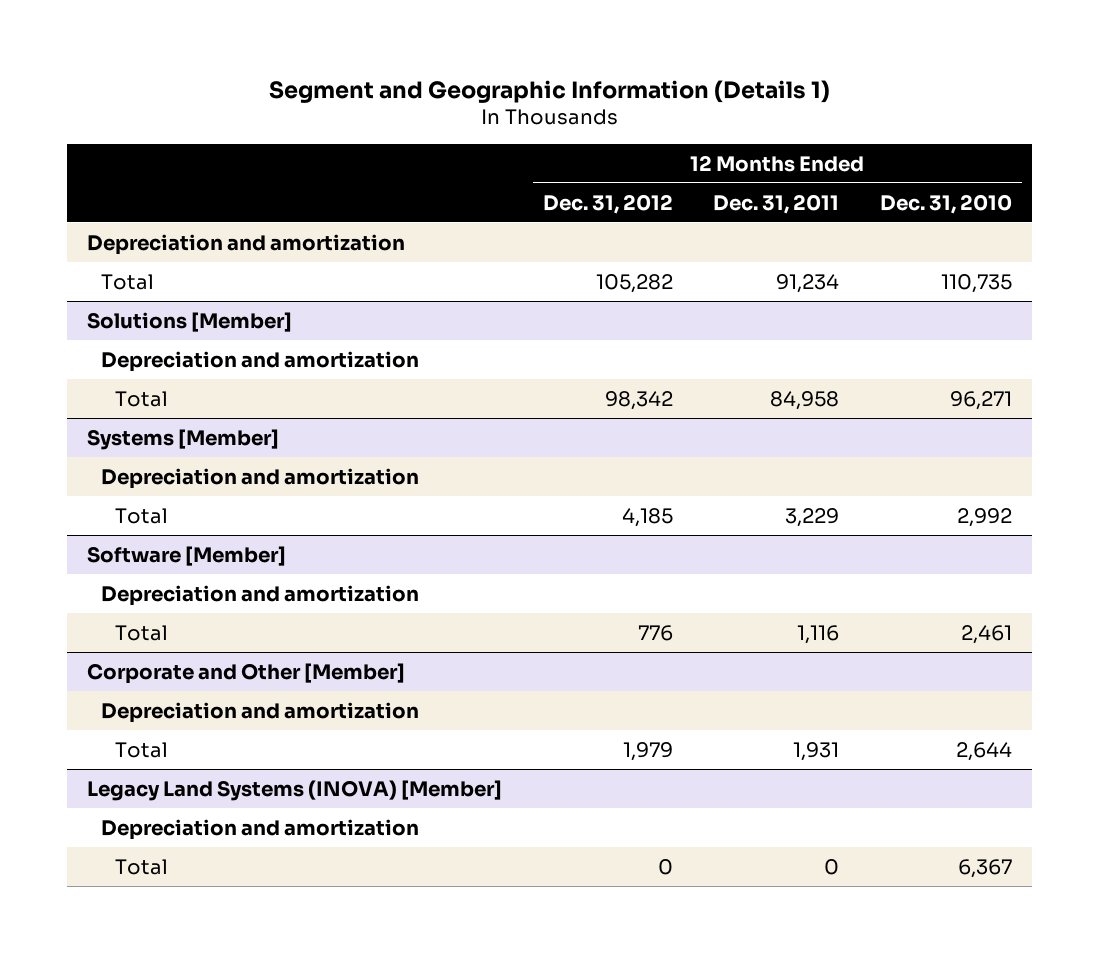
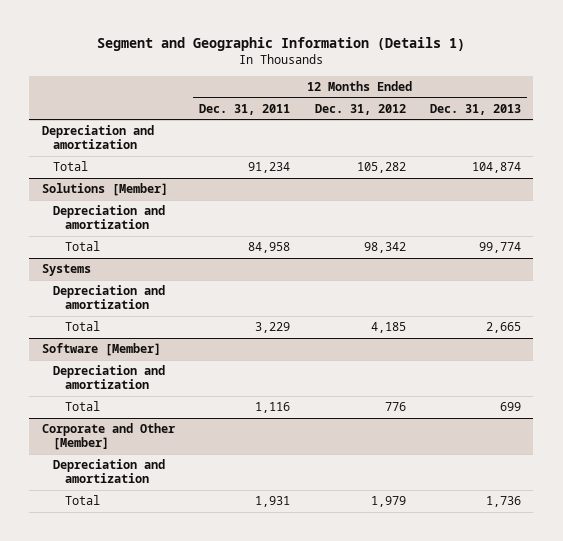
- | 12 Months Ended Dec. 31, 2012 | 12 Months Ended Dec. 31, 2011 | 12 Months Ended Dec. 31, 2010
+ | 12 Months Ended Dec. 31, 2011 | 12 Months Ended Dec. 31, 2012 | 12 Months Ended Dec. 31, 2013
- Systems [Member]
+ Systems
- Legacy Land Systems (INOVA) [Member]
- Depreciation and amortization
- Total | 0 | 0 | 6,367

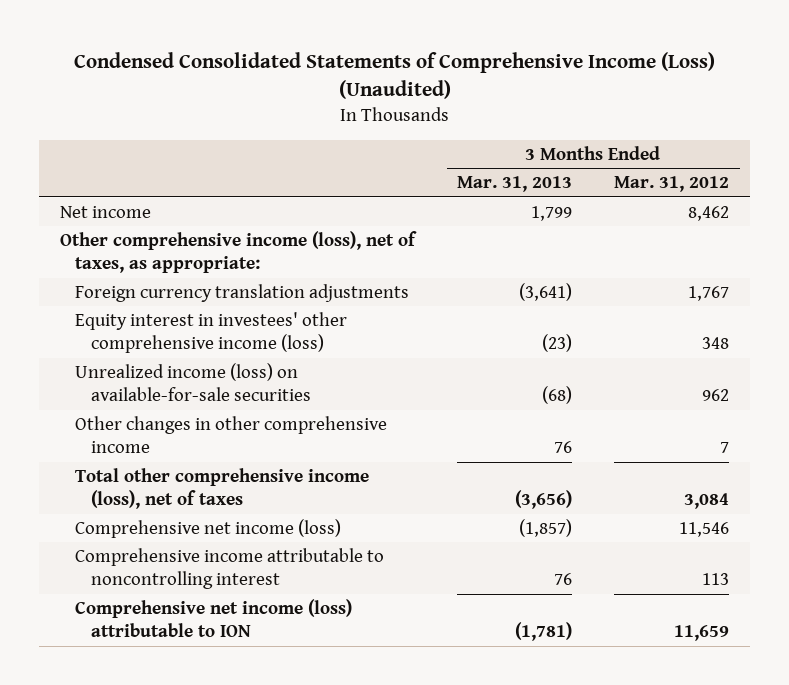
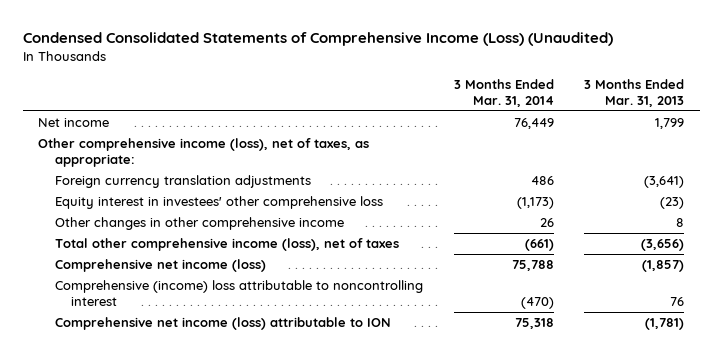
- | 3 Months Ended Mar. 31, 2013 | 3 Months Ended Mar. 31, 2012
+ | 3 Months Ended Mar. 31, 2014 | 3 Months Ended Mar. 31, 2013
- Equity interest in investees' other comprehensive income (loss) | (23) | 348
- Unrealized income (loss) on available-for-sale securities | (68) | 962
- Other changes in other comprehensive income | 76 | 7
+ Equity interest in investees' other comprehensive loss | (1,173) | (23)
+ Other changes in other comprehensive income | 26 | 8
- Comprehensive income attributable to noncontrolling interest | 76 | 113
+ Comprehensive (income) loss attributable to noncontrolling interest | (470) | 76

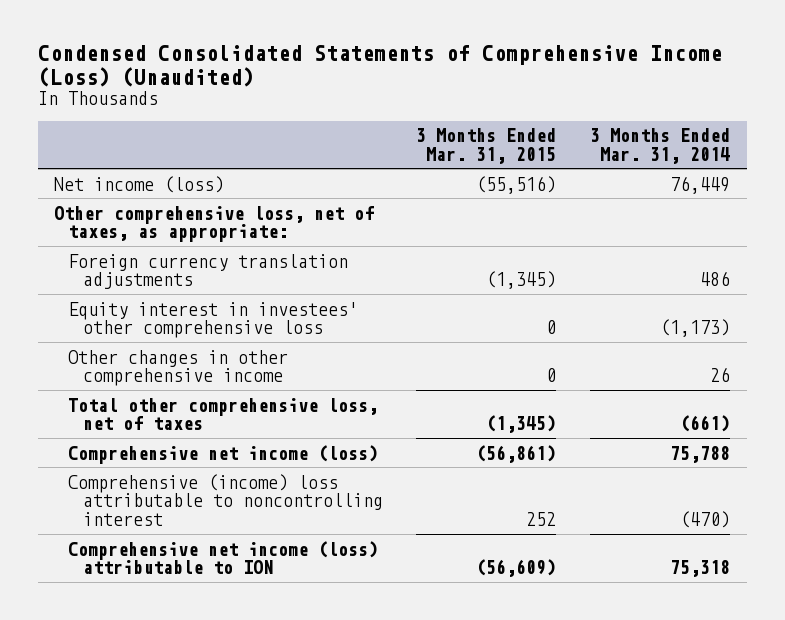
- | 3 Months Ended Mar. 31, 2014 | 3 Months Ended Mar. 31, 2013
+ | 3 Months Ended Mar. 31, 2015 | 3 Months Ended Mar. 31, 2014
- Net income | 76,449 | 1,799
- Other comprehensive income (loss), net of taxes, as appropriate:
+ Net income (loss) | (55,516) | 76,449
+ Other comprehensive loss, net of taxes, as appropriate:
- Total other comprehensive income (loss), net of taxes | (661) | (3,656)
+ Total other comprehensive loss, net of taxes | (1,345) | (661)

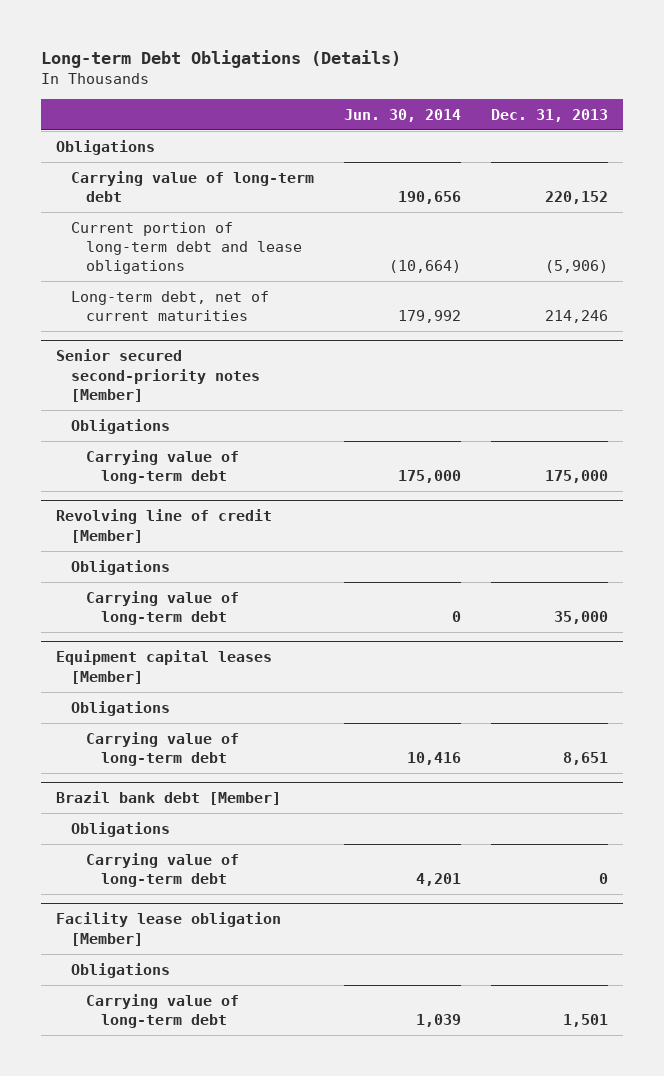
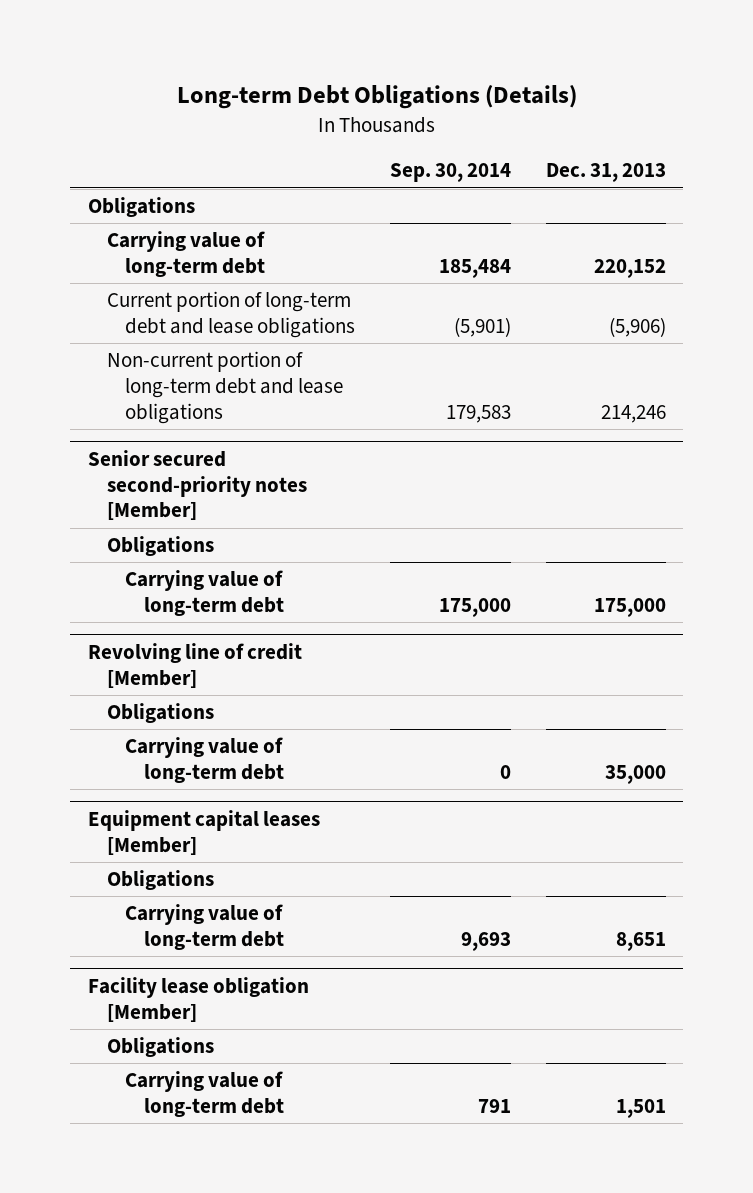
- | Jun. 30, 2014 | Dec. 31, 2013
+ | Sep. 30, 2014 | Dec. 31, 2013
- Long-term debt, net of current maturities | 179,992 | 214,246
+ Non-current portion of long-term debt and lease obligations | 179,583 | 214,246
- Brazil bank debt [Member]
- Obligations
- Carrying value of long-term debt | 4,201 | 0

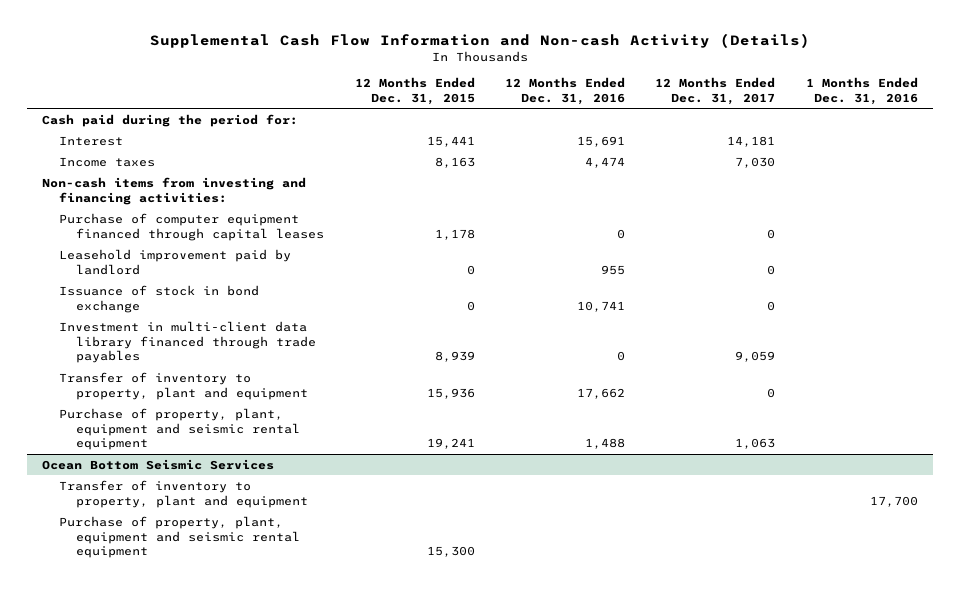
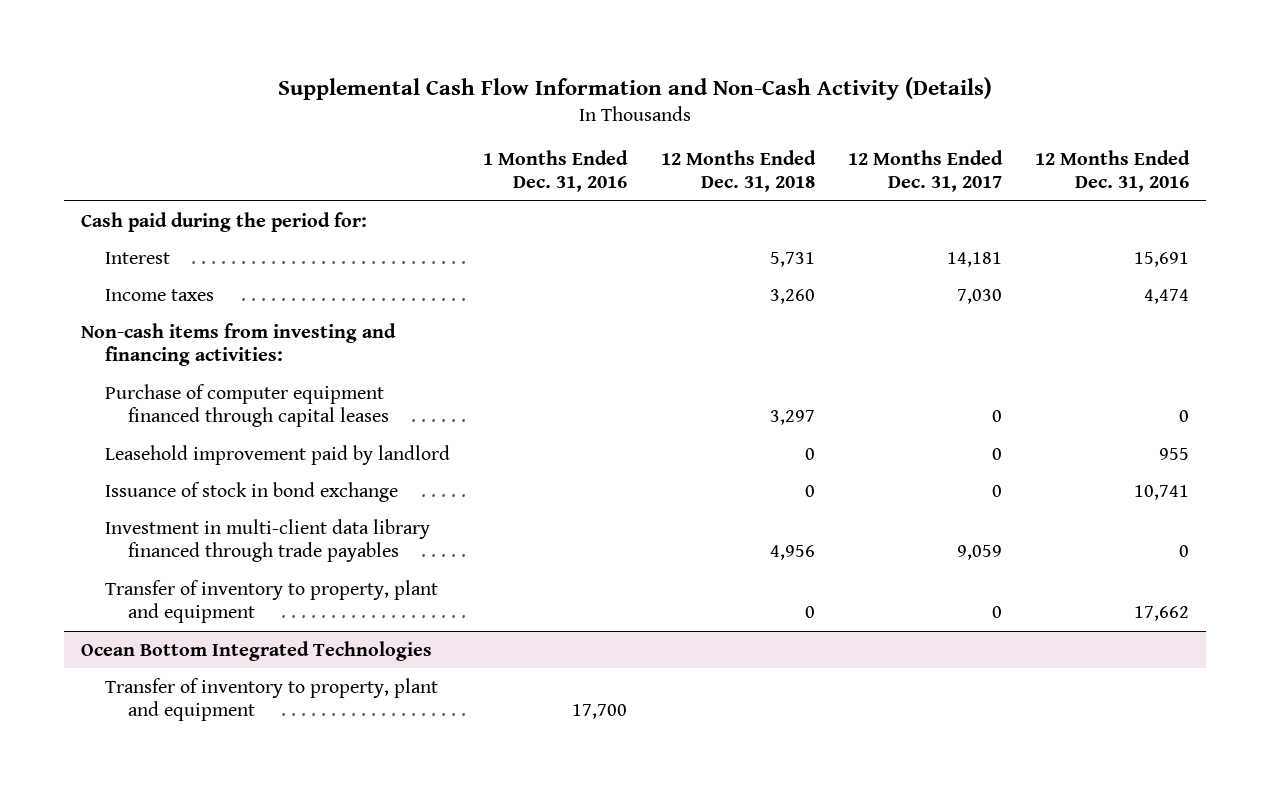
- Supplemental Cash Flow Information and Non-cash Activity (Details)
+ Supplemental Cash Flow Information and Non-Cash Activity (Details)
- | 12 Months Ended Dec. 31, 2015 | 12 Months Ended Dec. 31, 2016 | 12 Months Ended Dec. 31, 2017 | 1 Months Ended Dec. 31, 2016
+ | 1 Months Ended Dec. 31, 2016 | 12 Months Ended Dec. 31, 2018 | 12 Months Ended Dec. 31, 2017 | 12 Months Ended Dec. 31, 2016
- Purchase of property, plant, equipment and seismic rental equipment | 19,241 | 1,488 | 1,063 |
- Ocean Bottom Seismic Services
+ Ocean Bottom Integrated Technologies
- Purchase of property, plant, equipment and seismic rental equipment | 15,300 | | |

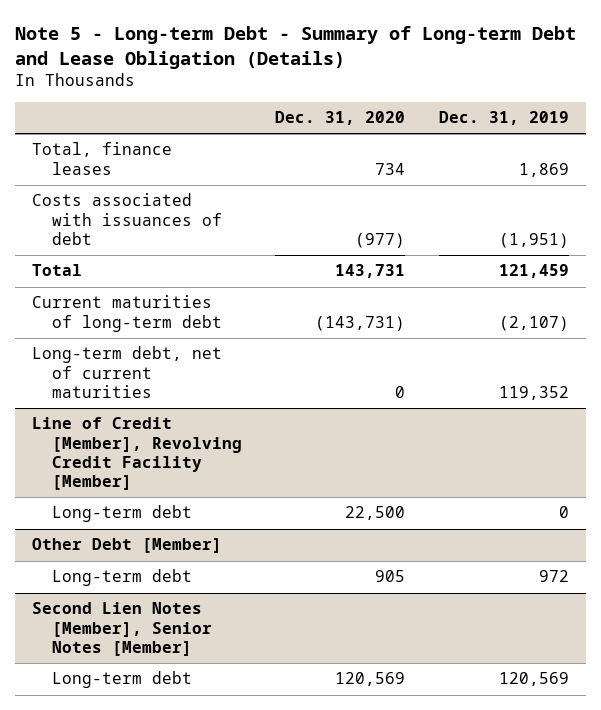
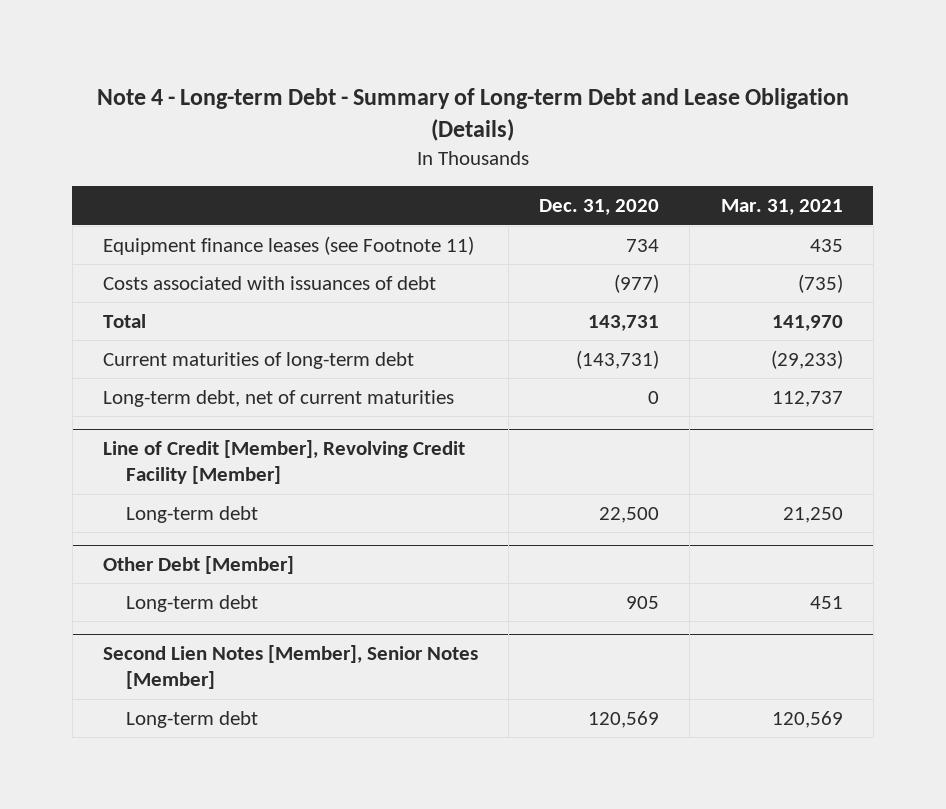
- Note 5 - Long-term Debt - Summary of Long-term Debt and Lease Obligation (Details)
+ Note 4 - Long-term Debt - Summary of Long-term Debt and Lease Obligation (Details)
- | Dec. 31, 2020 | Dec. 31, 2019
+ | Dec. 31, 2020 | Mar. 31, 2021
- Total, finance leases | 734 | 1,869
+ Equipment finance leases (see Footnote 11) | 734 | 435

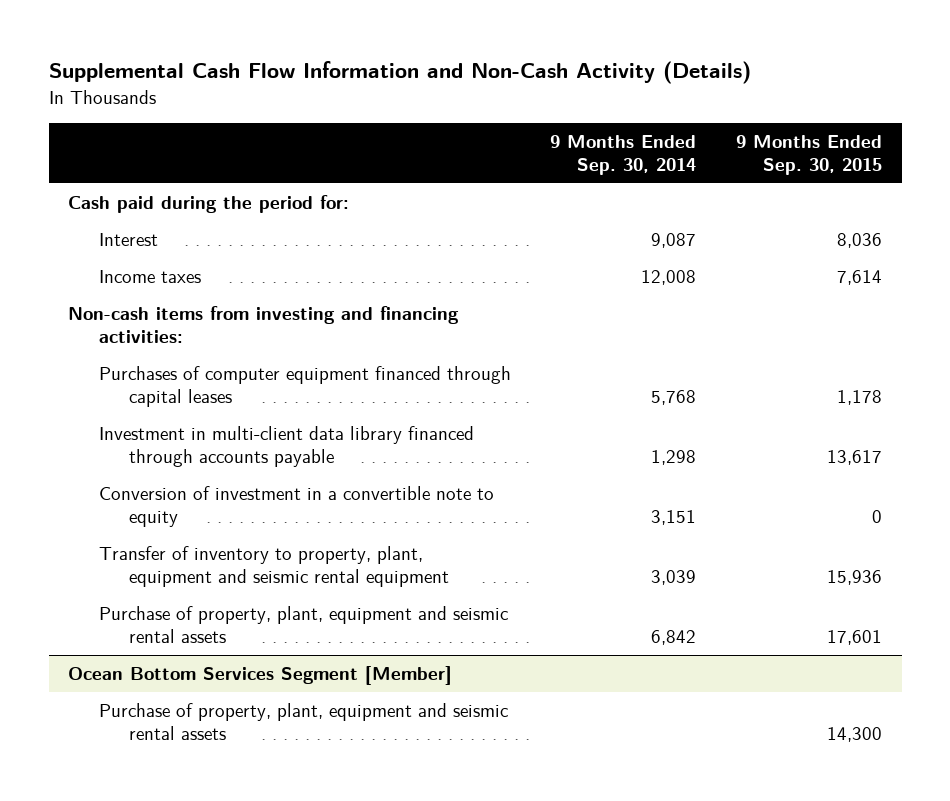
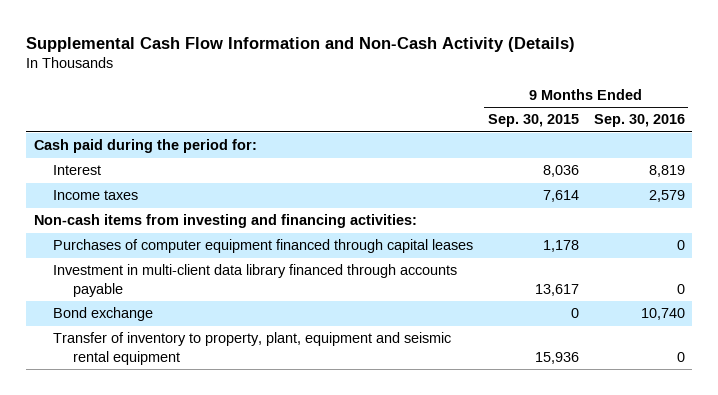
- | 9 Months Ended Sep. 30, 2014 | 9 Months Ended Sep. 30, 2015
+ | 9 Months Ended Sep. 30, 2015 | 9 Months Ended Sep. 30, 2016
- Conversion of investment in a convertible note to equity | 3,151 | 0
+ Bond exchange | 0 | 10,740
- Purchase of property, plant, equipment and seismic rental assets | 6,842 | 17,601
- Ocean Bottom Services Segment [Member]
- Purchase of property, plant, equipment and seismic rental assets | | 14,300

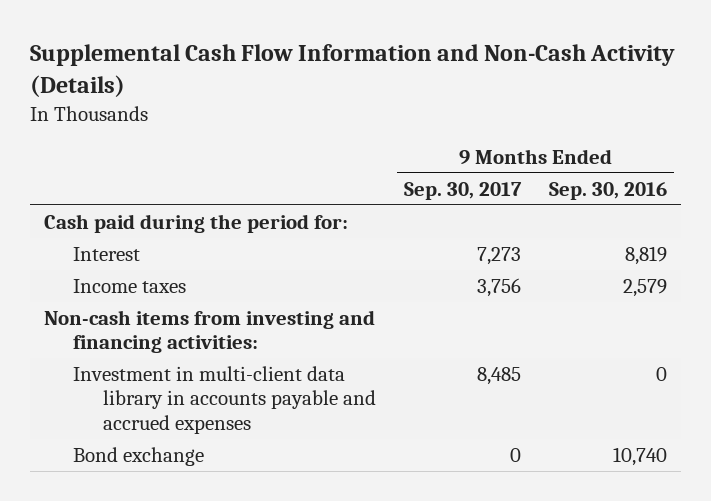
- | 9 Months Ended Sep. 30, 2015 | 9 Months Ended Sep. 30, 2016
+ | 9 Months Ended Sep. 30, 2017 | 9 Months Ended Sep. 30, 2016
- Purchases of computer equipment financed through capital leases | 1,178 | 0
- Investment in multi-client data library financed through accounts payable | 13,617 | 0
+ Investment in multi-client data library in accounts payable and accrued expenses | 8,485 | 0
- Transfer of inventory to property, plant, equipment and seismic rental equipment | 15,936 | 0

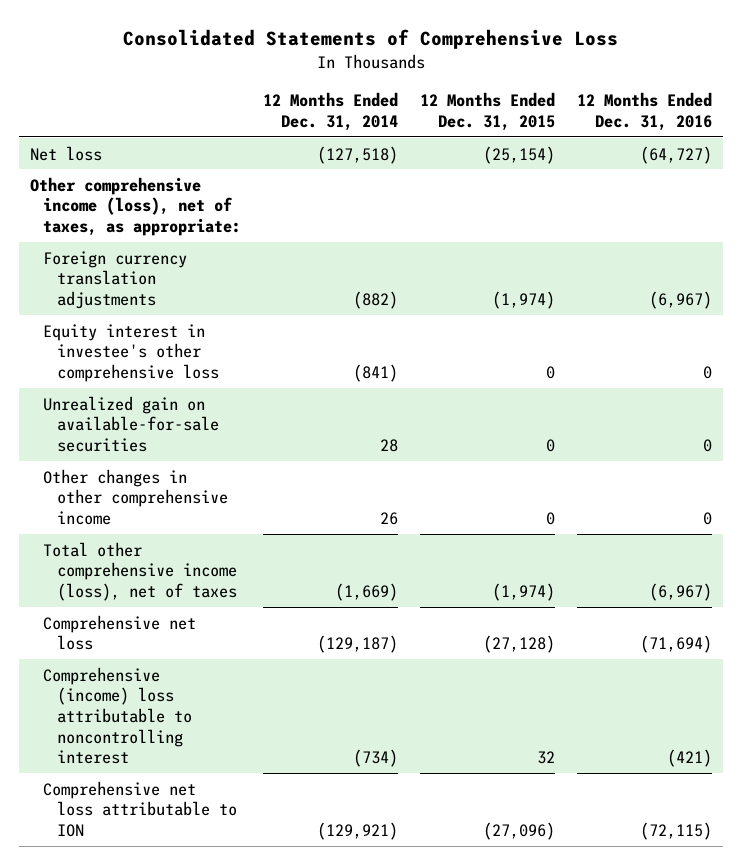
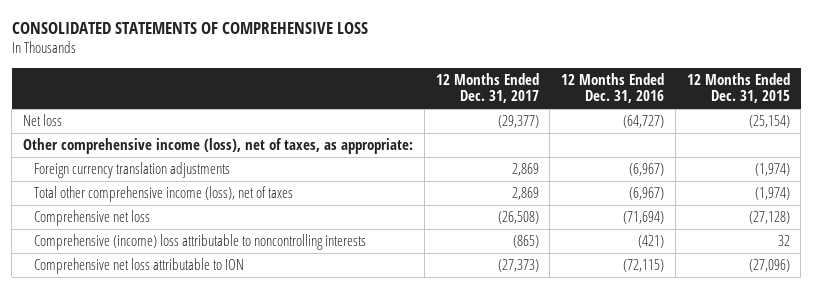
- Consolidated Statements of Comprehensive Loss
+ CONSOLIDATED STATEMENTS OF COMPREHENSIVE LOSS
- | 12 Months Ended Dec. 31, 2014 | 12 Months Ended Dec. 31, 2015 | 12 Months Ended Dec. 31, 2016
+ | 12 Months Ended Dec. 31, 2017 | 12 Months Ended Dec. 31, 2016 | 12 Months Ended Dec. 31, 2015
- Equity interest in investee's other comprehensive loss | (841) | 0 | 0
- Unrealized gain on available-for-sale securities | 28 | 0 | 0
- Other changes in other comprehensive income | 26 | 0 | 0
- Comprehensive (income) loss attributable to noncontrolling interest | (734) | 32 | (421)
+ Comprehensive (income) loss attributable to noncontrolling interests | (865) | (421) | 32

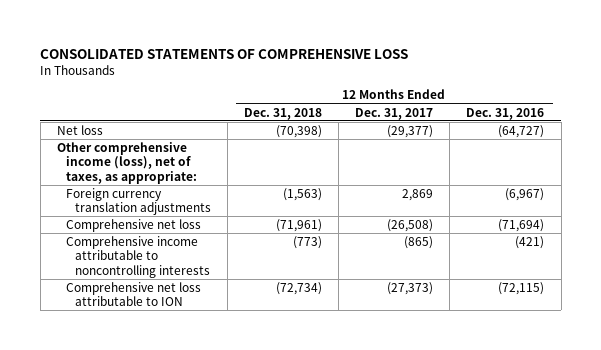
- | 12 Months Ended Dec. 31, 2017 | 12 Months Ended Dec. 31, 2016 | 12 Months Ended Dec. 31, 2015
+ | 12 Months Ended Dec. 31, 2018 | 12 Months Ended Dec. 31, 2017 | 12 Months Ended Dec. 31, 2016
- Total other comprehensive income (loss), net of taxes | 2,869 | (6,967) | (1,974)
- Comprehensive (income) loss attributable to noncontrolling interests | (865) | (421) | 32
+ Comprehensive income attributable to noncontrolling interests | (773) | (865) | (421)

